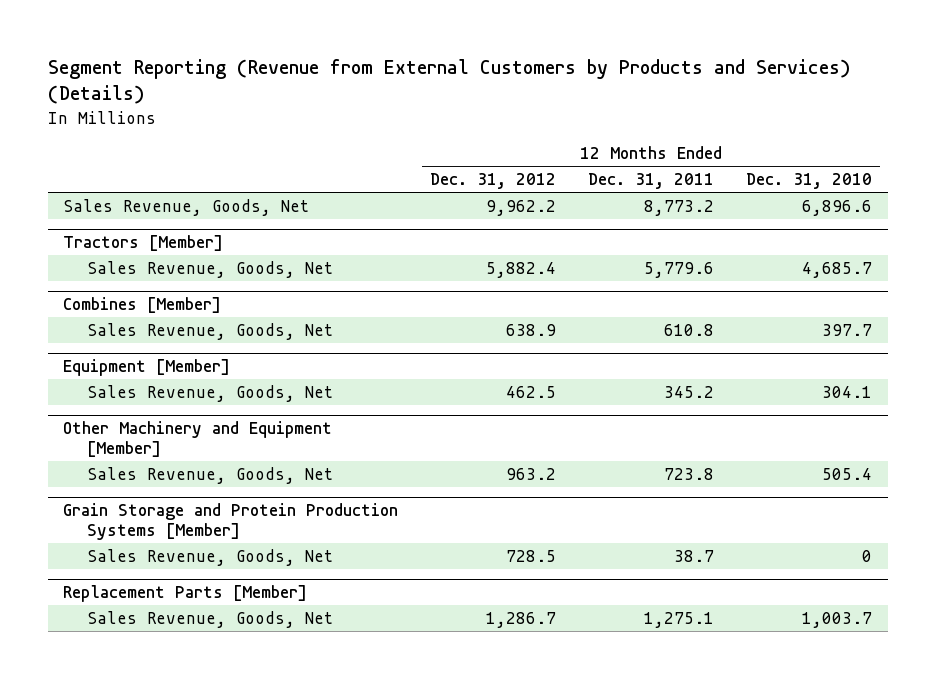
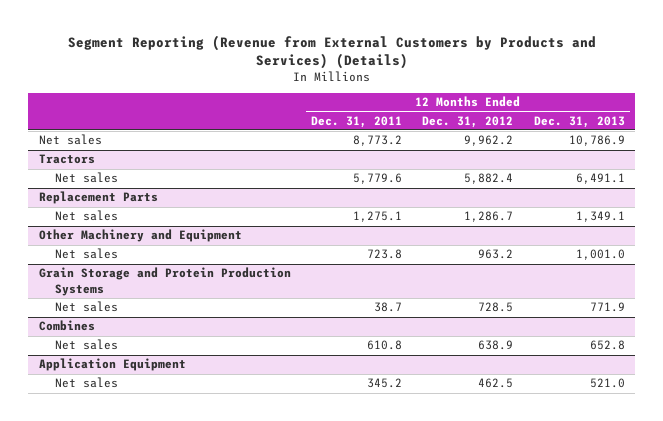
- | 12 Months Ended Dec. 31, 2012 | 12 Months Ended Dec. 31, 2011 | 12 Months Ended Dec. 31, 2010
+ | 12 Months Ended Dec. 31, 2011 | 12 Months Ended Dec. 31, 2012 | 12 Months Ended Dec. 31, 2013
- Sales Revenue, Goods, Net | 9,962.2 | 8,773.2 | 6,896.6
- Tractors [Member]
- Sales Revenue, Goods, Net | 5,882.4 | 5,779.6 | 4,685.7
- Combines [Member]
- Sales Revenue, Goods, Net | 638.9 | 610.8 | 397.7
- Equipment [Member]
- Sales Revenue, Goods, Net | 462.5 | 345.2 | 304.1
- Other Machinery and Equipment [Member]
- Sales Revenue, Goods, Net | 963.2 | 723.8 | 505.4
- Grain Storage and Protein Production Systems [Member]
- Sales Revenue, Goods, Net | 728.5 | 38.7 | 0
- Replacement Parts [Member]
- Sales Revenue, Goods, Net | 1,286.7 | 1,275.1 | 1,003.7
+ Net sales | 8,773.2 | 9,962.2 | 10,786.9
+ Tractors
+ Net sales | 5,779.6 | 5,882.4 | 6,491.1
+ Replacement Parts
+ Net sales | 1,275.1 | 1,286.7 | 1,349.1
+ Other Machinery and Equipment
+ Net sales | 723.8 | 963.2 | 1,001.0
+ Grain Storage and Protein Production Systems
+ Net sales | 38.7 | 728.5 | 771.9
+ Combines
+ Net sales | 610.8 | 638.9 | 652.8
+ Application Equipment
+ Net sales | 345.2 | 462.5 | 521.0

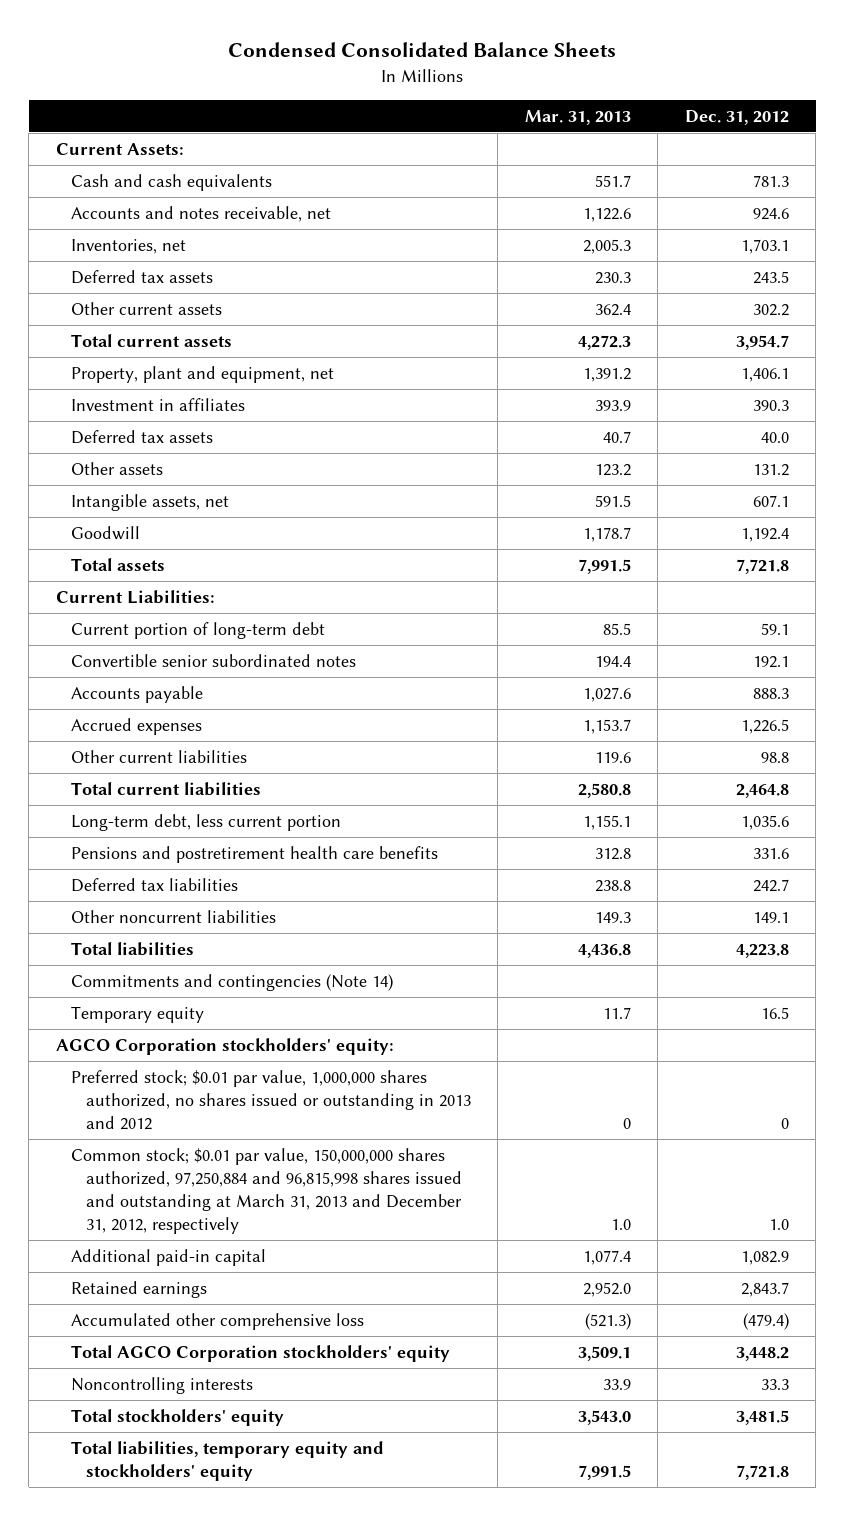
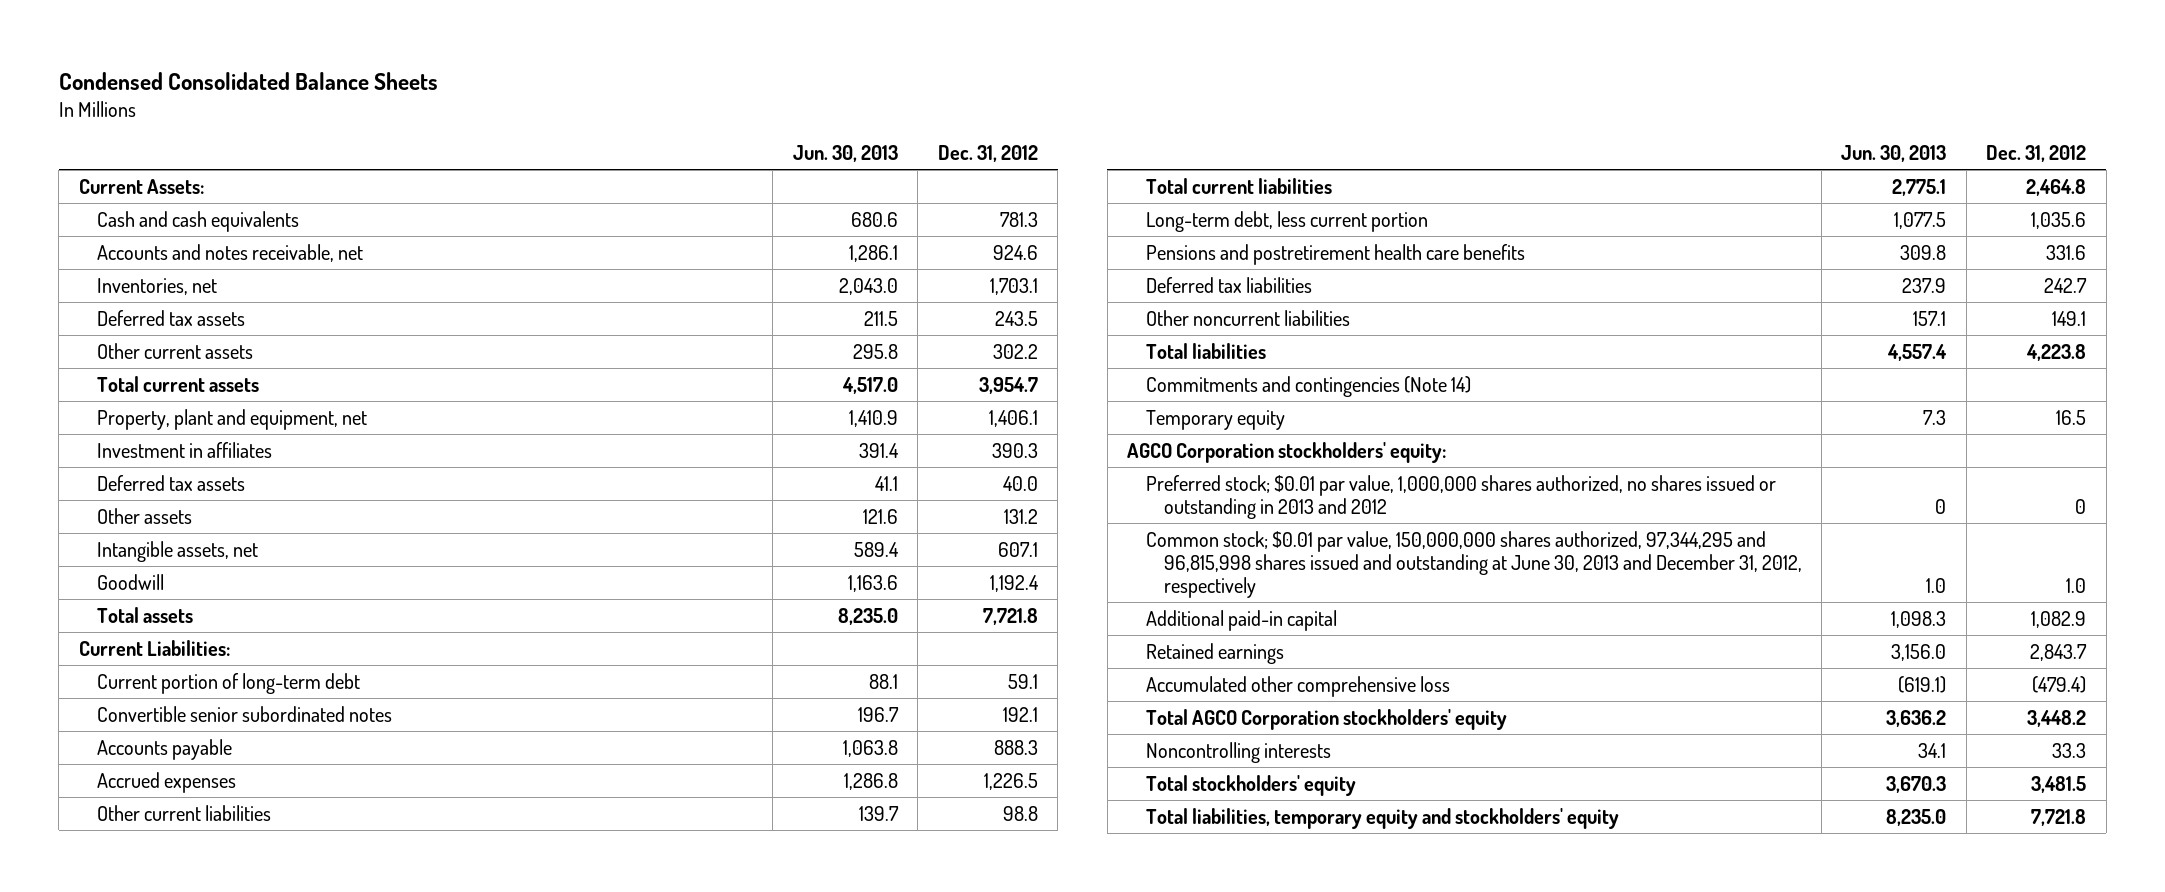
- | Mar. 31, 2013 | Dec. 31, 2012
+ | Jun. 30, 2013 | Dec. 31, 2012
- Common stock; $0.01 par value, 150,000,000 shares authorized, 97,250,884 and 96,815,998 shares issued and outstanding at March 31, 2013 and December 31, 2012, respectively | 1.0 | 1.0
+ Common stock; $0.01 par value, 150,000,000 shares authorized, 97,344,295 and 96,815,998 shares issued and outstanding at June 30, 2013 and December 31, 2012, respectively | 1.0 | 1.0

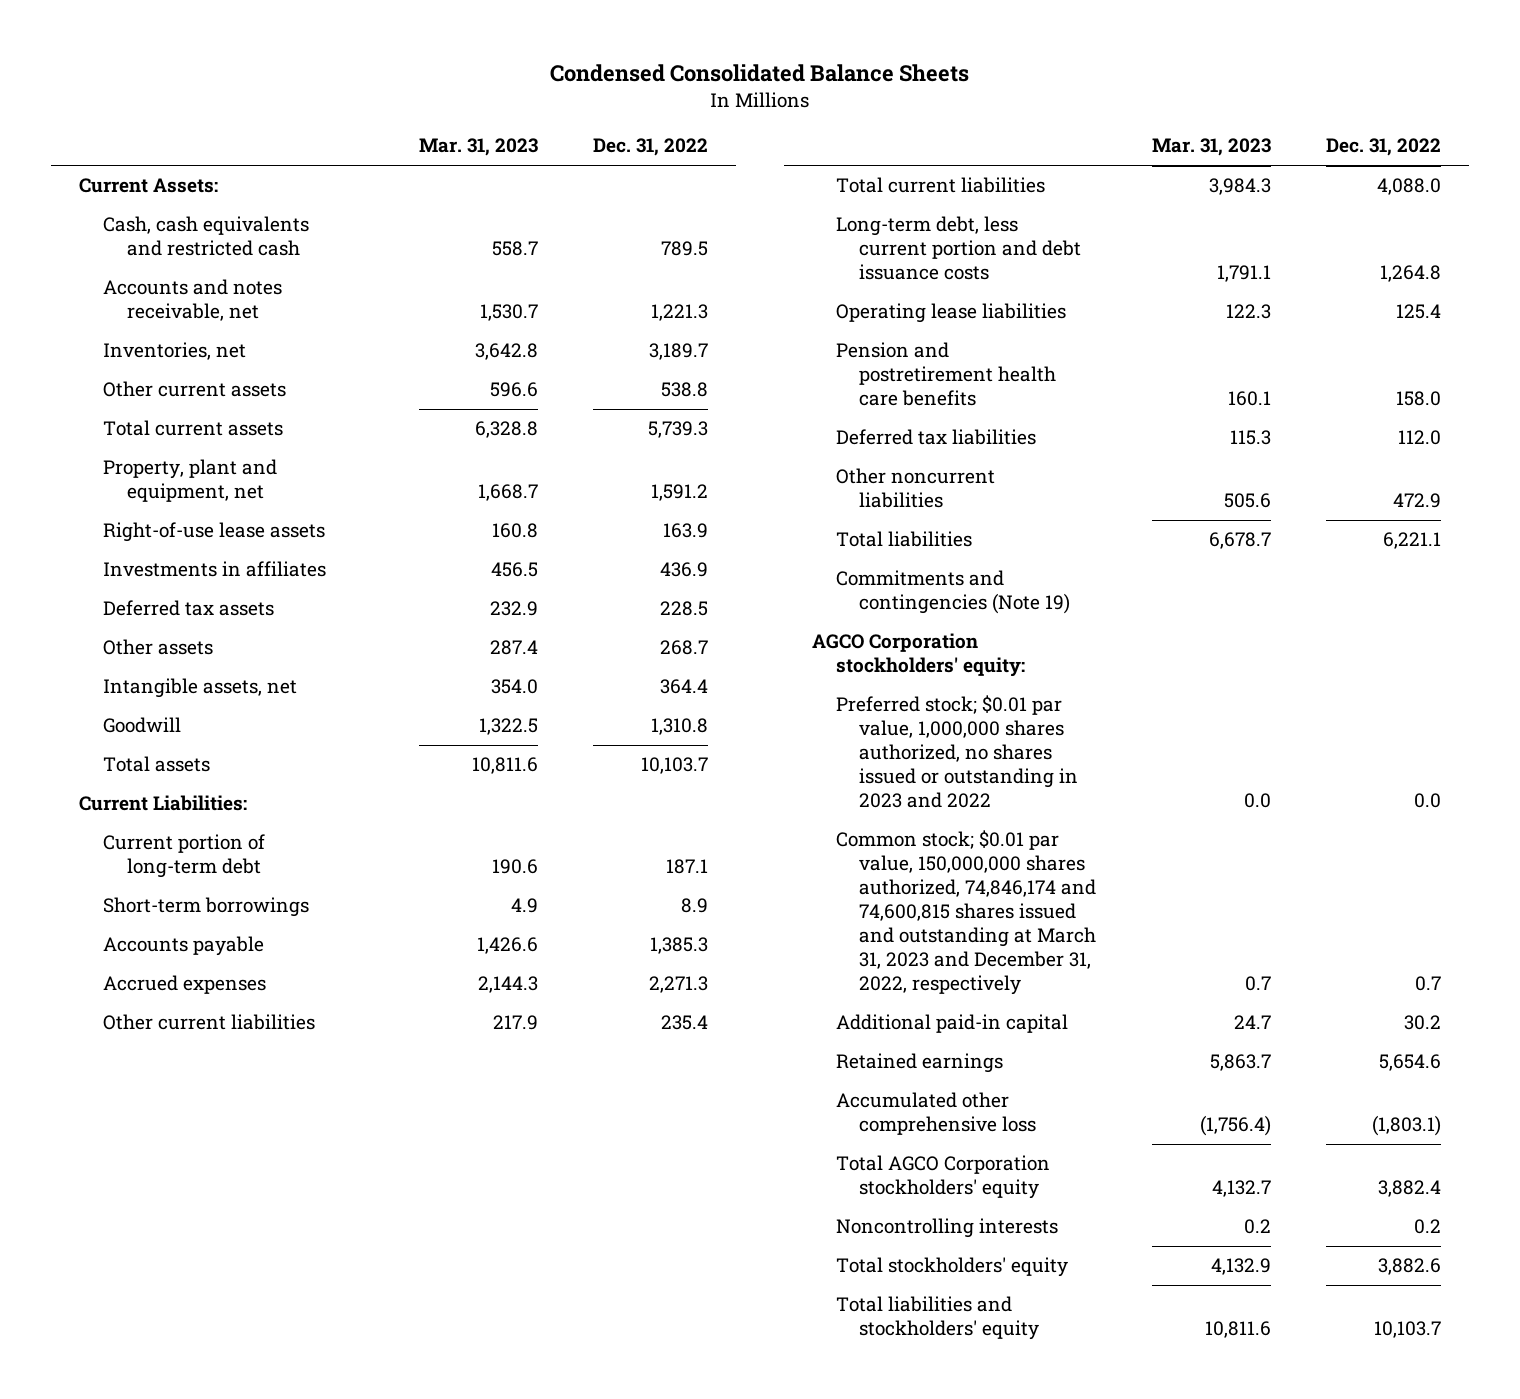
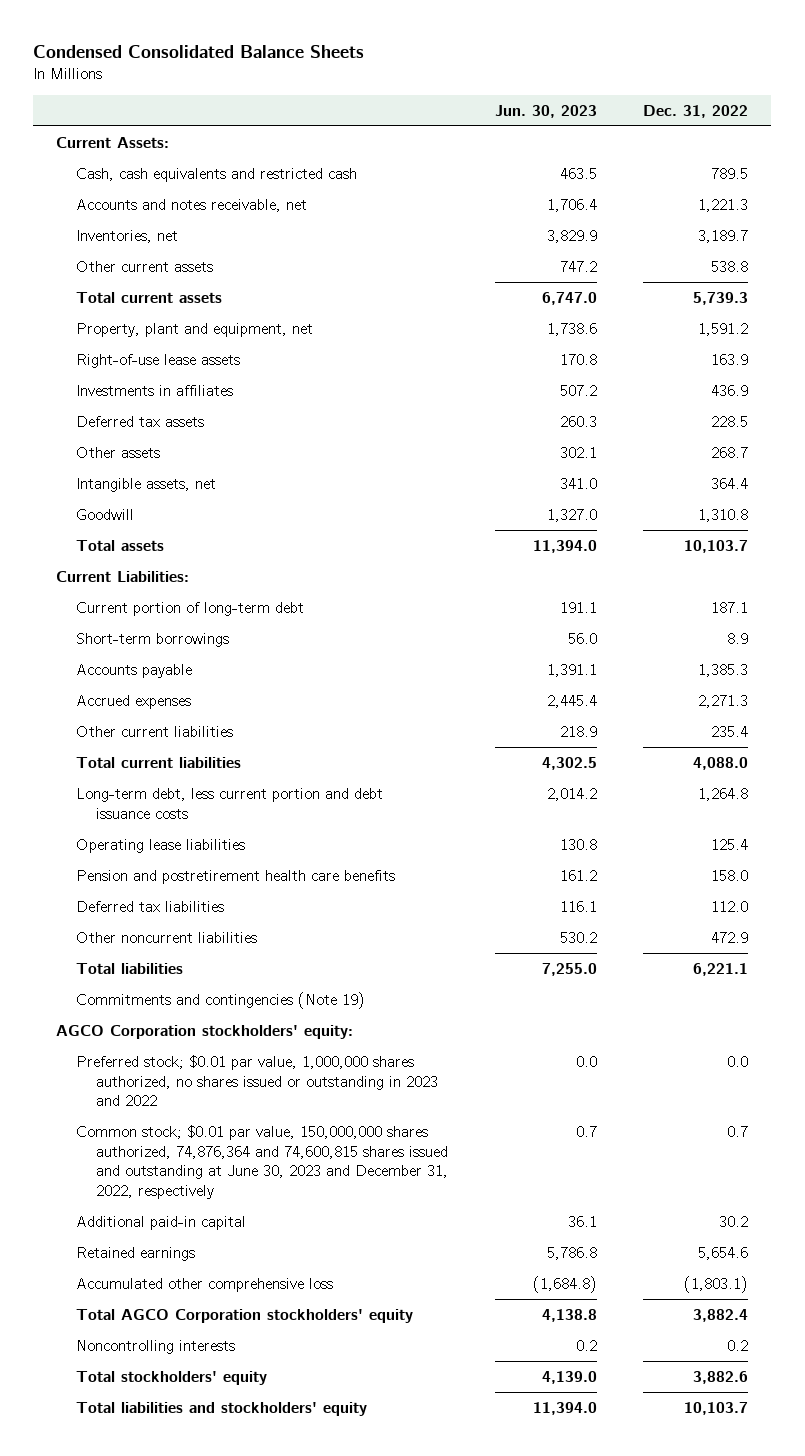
- | Mar. 31, 2023 | Dec. 31, 2022
+ | Jun. 30, 2023 | Dec. 31, 2022
- Common stock; $0.01 par value, 150,000,000 shares authorized, 74,846,174 and 74,600,815 shares issued and outstanding at March 31, 2023 and December 31, 2022, respectively | 0.7 | 0.7
+ Common stock; $0.01 par value, 150,000,000 shares authorized, 74,876,364 and 74,600,815 shares issued and outstanding at June 30, 2023 and December 31, 2022, respectively | 0.7 | 0.7

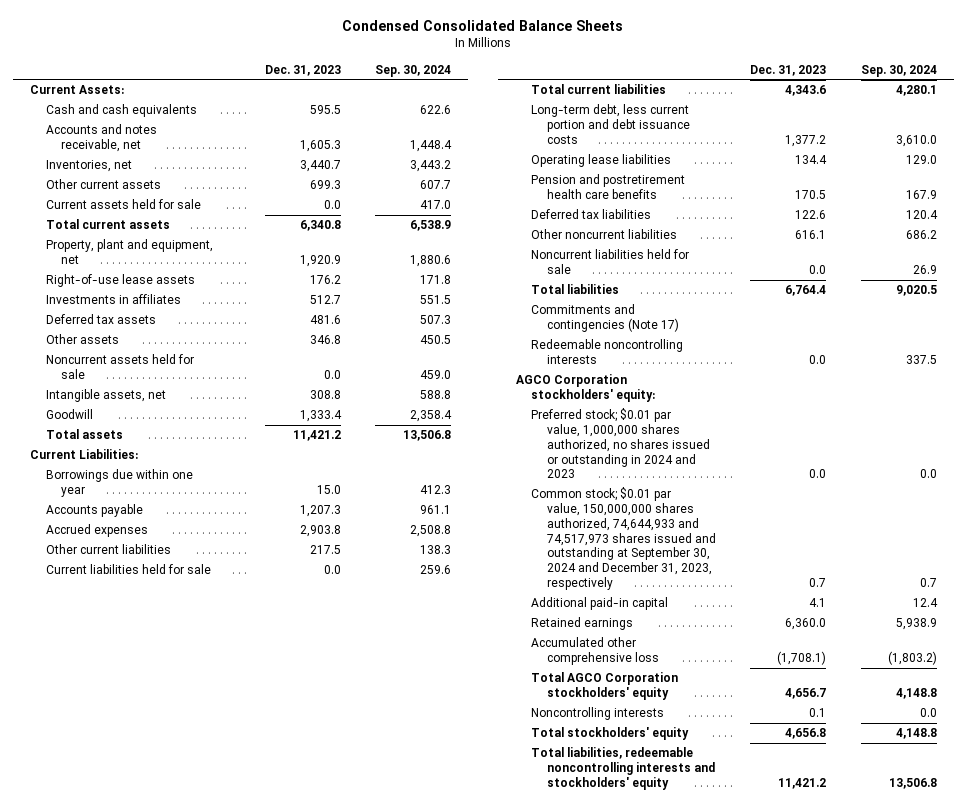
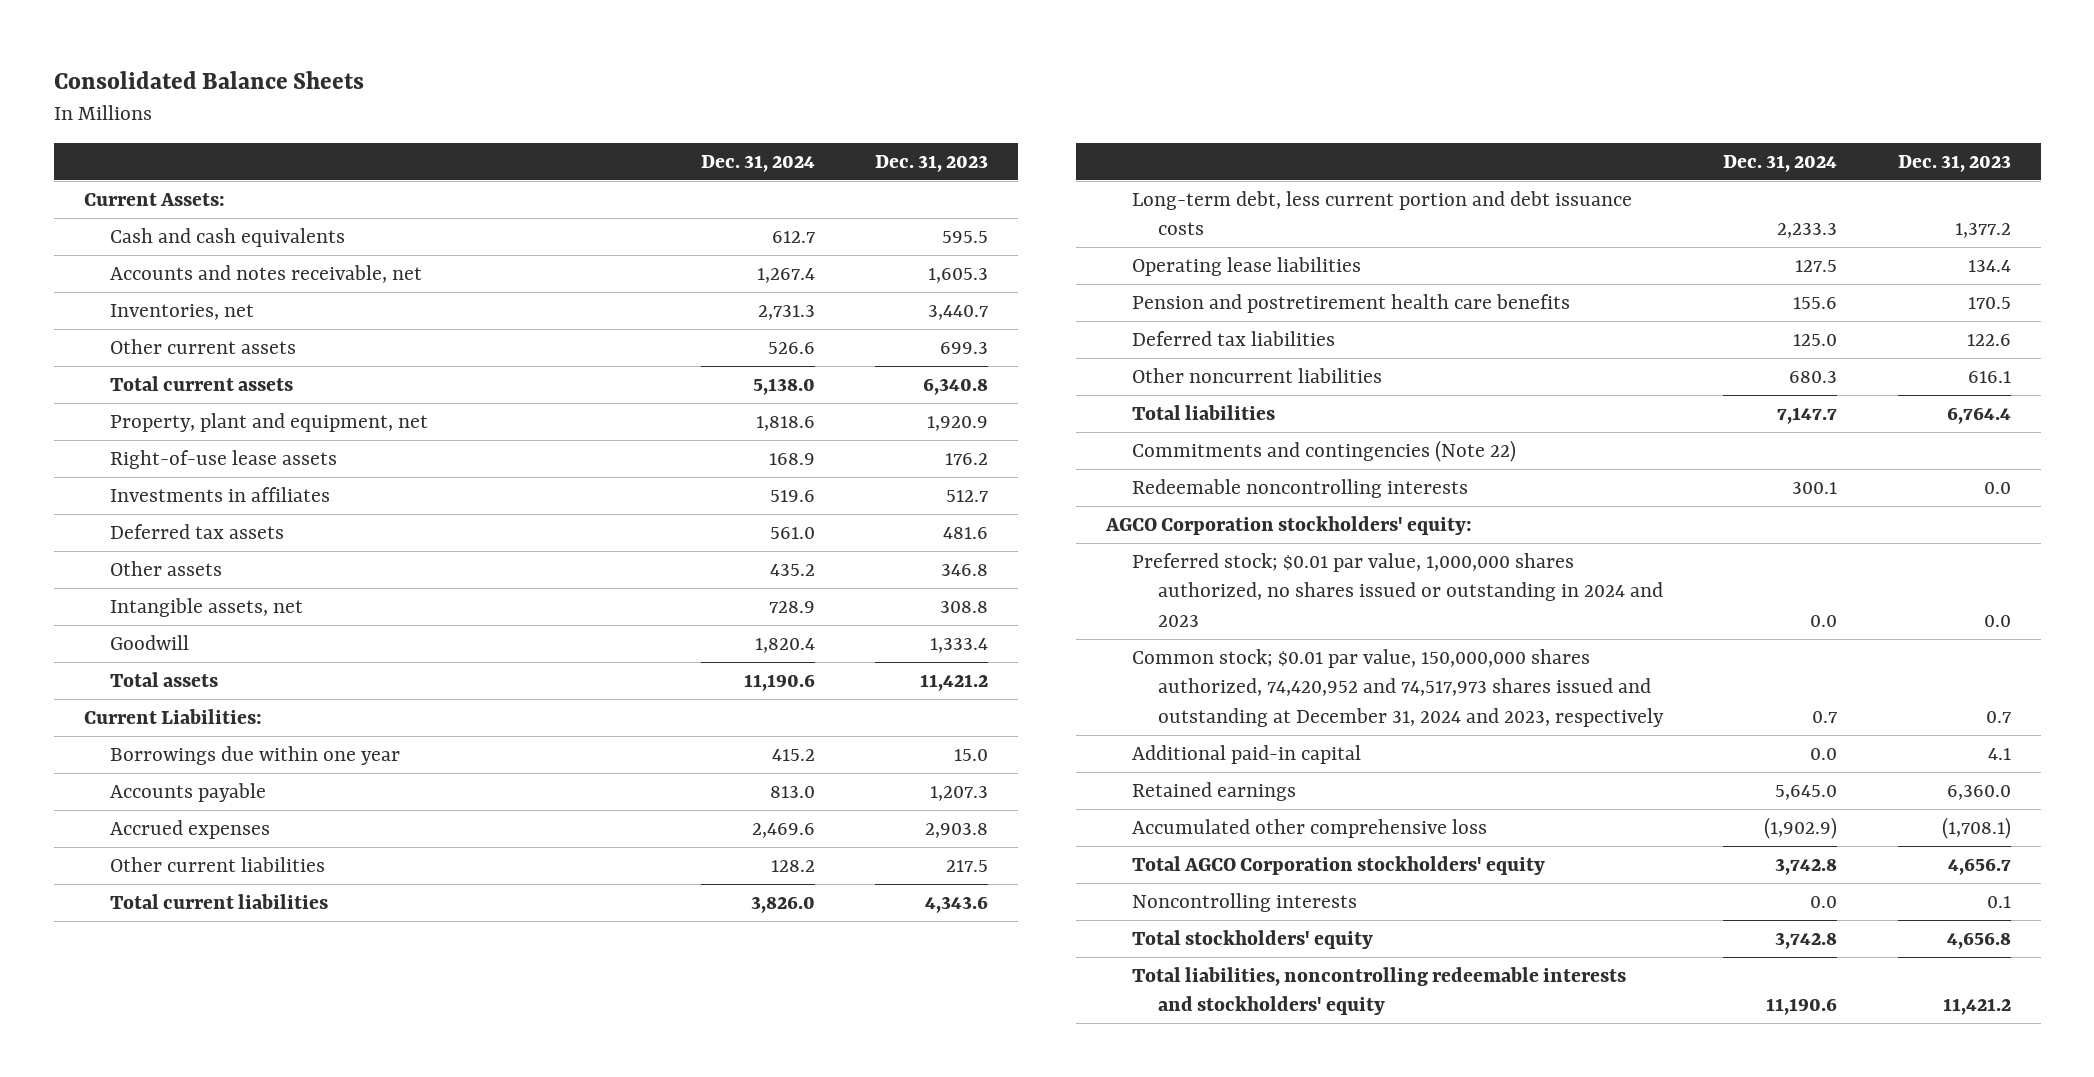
- Condensed Consolidated Balance Sheets
+ Consolidated Balance Sheets
- | Dec. 31, 2023 | Sep. 30, 2024
+ | Dec. 31, 2024 | Dec. 31, 2023
- Current assets held for sale | 0.0 | 417.0
- Noncurrent assets held for sale | 0.0 | 459.0
- Current liabilities held for sale | 0.0 | 259.6
- Noncurrent liabilities held for sale | 0.0 | 26.9
- Commitments and contingencies (Note 17)
+ Commitments and contingencies (Note 22)
- Common stock; $0.01 par value, 150,000,000 shares authorized, 74,644,933 and 74,517,973 shares issued and outstanding at September 30, 2024 and December 31, 2023, respectively | 0.7 | 0.7
+ Common stock; $0.01 par value, 150,000,000 shares authorized, 74,420,952 and 74,517,973 shares issued and outstanding at December 31, 2024 and 2023, respectively | 0.7 | 0.7
- Total liabilities, redeemable noncontrolling interests and stockholders' equity | 11,421.2 | 13,506.8
+ Total liabilities, noncontrolling redeemable interests and stockholders' equity | 11,190.6 | 11,421.2

